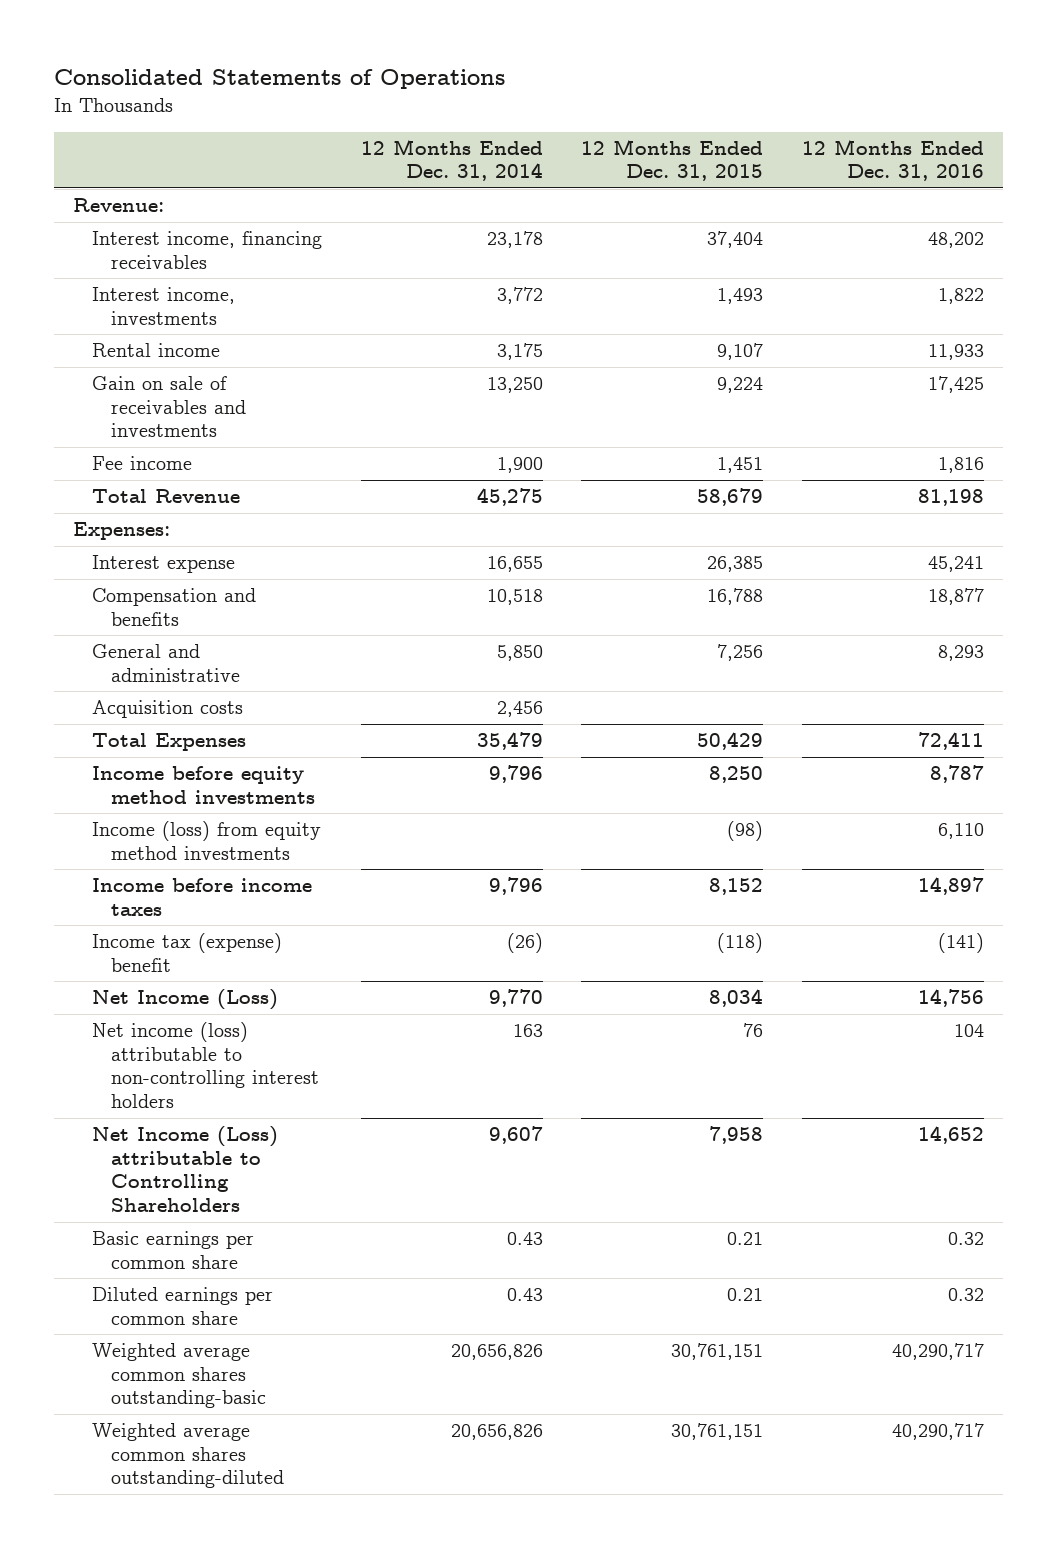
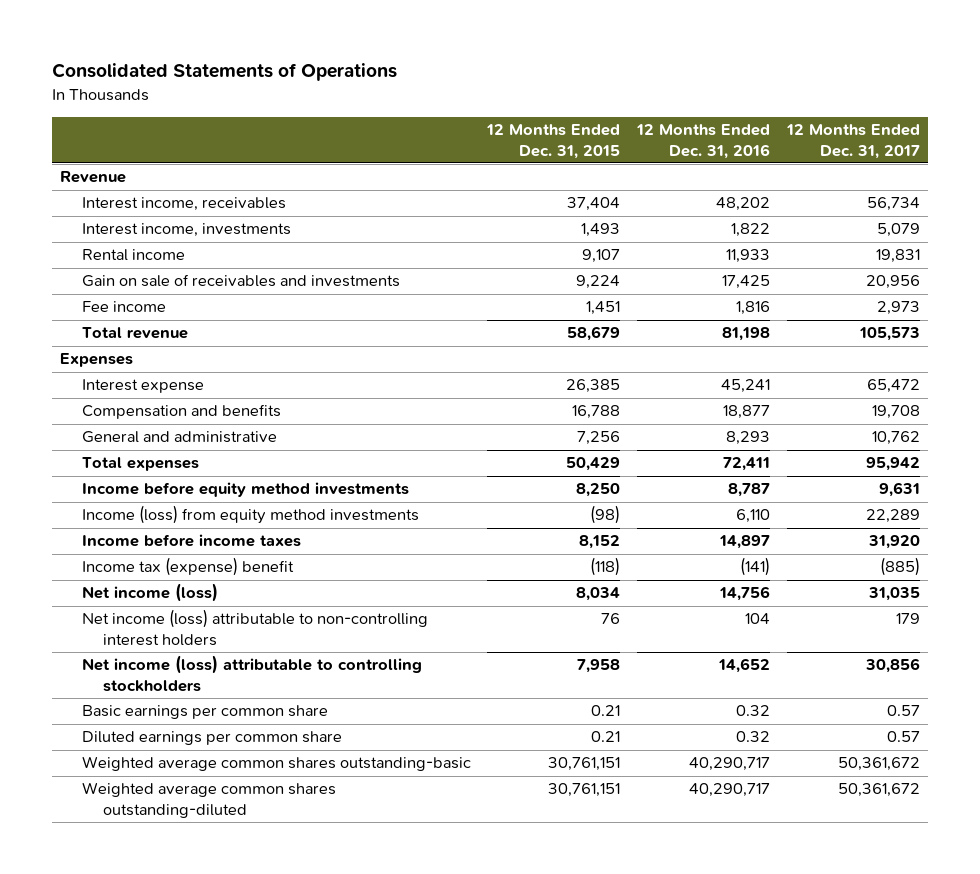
- | 12 Months Ended Dec. 31, 2014 | 12 Months Ended Dec. 31, 2015 | 12 Months Ended Dec. 31, 2016
+ | 12 Months Ended Dec. 31, 2015 | 12 Months Ended Dec. 31, 2016 | 12 Months Ended Dec. 31, 2017
- Revenue:
- Interest income, financing receivables | 23,178 | 37,404 | 48,202
+ Revenue
+ Interest income, receivables | 37,404 | 48,202 | 56,734
- Total Revenue | 45,275 | 58,679 | 81,198
- Expenses:
+ Total revenue | 58,679 | 81,198 | 105,573
+ Expenses
- Acquisition costs | 2,456 | |
- Total Expenses | 35,479 | 50,429 | 72,411
+ Total expenses | 50,429 | 72,411 | 95,942
- Net Income (Loss) | 9,770 | 8,034 | 14,756
+ Net income (loss) | 8,034 | 14,756 | 31,035
- Net Income (Loss) attributable to Controlling Shareholders | 9,607 | 7,958 | 14,652
+ Net income (loss) attributable to controlling stockholders | 7,958 | 14,652 | 30,856

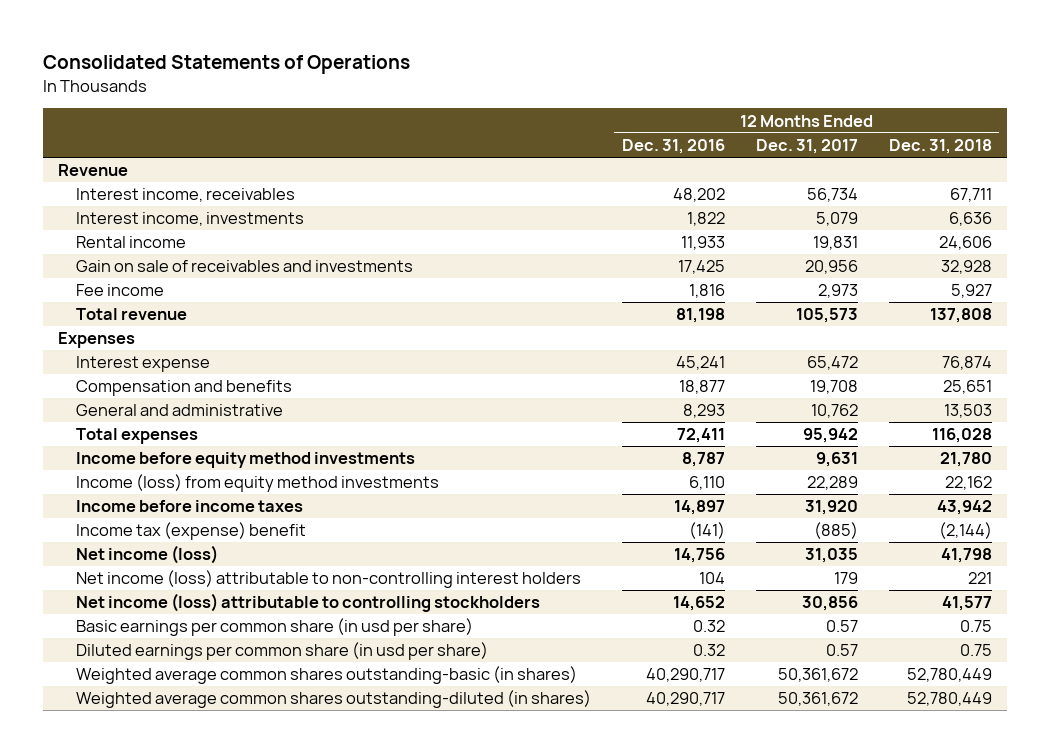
- | 12 Months Ended Dec. 31, 2015 | 12 Months Ended Dec. 31, 2016 | 12 Months Ended Dec. 31, 2017
+ | 12 Months Ended Dec. 31, 2016 | 12 Months Ended Dec. 31, 2017 | 12 Months Ended Dec. 31, 2018
- Basic earnings per common share | 0.21 | 0.32 | 0.57
- Diluted earnings per common share | 0.21 | 0.32 | 0.57
- Weighted average common shares outstanding-basic | 30,761,151 | 40,290,717 | 50,361,672
- Weighted average common shares outstanding-diluted | 30,761,151 | 40,290,717 | 50,361,672
+ Basic earnings per common share (in usd per share) | 0.32 | 0.57 | 0.75
+ Diluted earnings per common share (in usd per share) | 0.32 | 0.57 | 0.75
+ Weighted average common shares outstanding-basic (in shares) | 40,290,717 | 50,361,672 | 52,780,449
+ Weighted average common shares outstanding-diluted (in shares) | 40,290,717 | 50,361,672 | 52,780,449

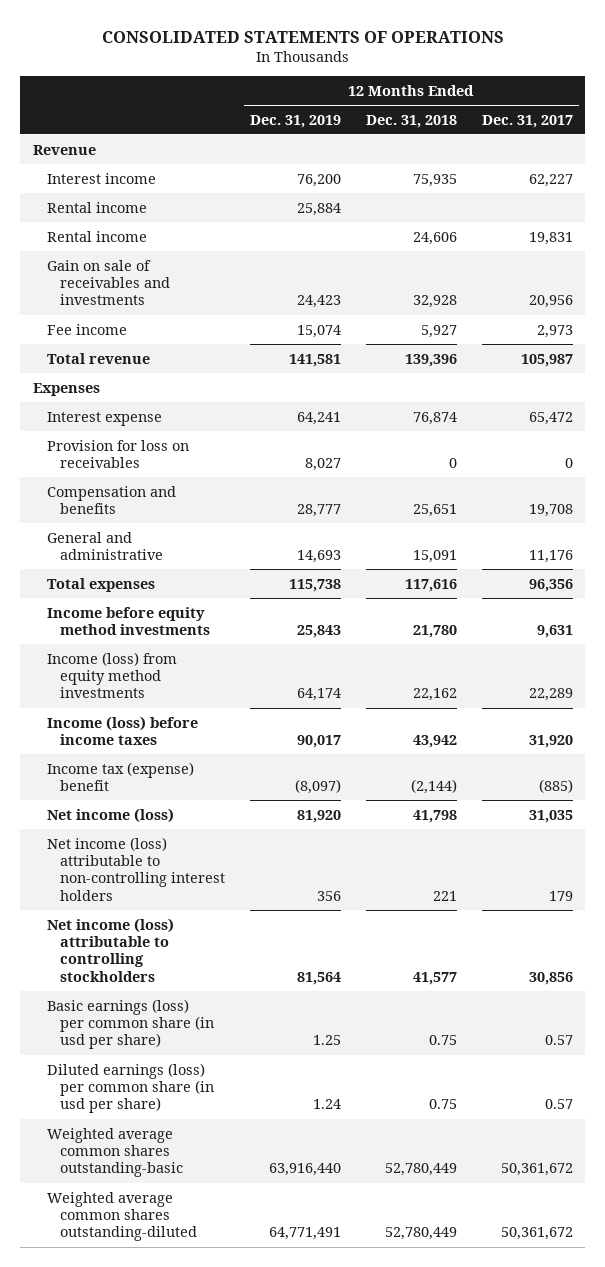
- Consolidated Statements of Operations
+ CONSOLIDATED STATEMENTS OF OPERATIONS
- | 12 Months Ended Dec. 31, 2016 | 12 Months Ended Dec. 31, 2017 | 12 Months Ended Dec. 31, 2018
+ | 12 Months Ended Dec. 31, 2019 | 12 Months Ended Dec. 31, 2018 | 12 Months Ended Dec. 31, 2017
- Interest income, receivables | 48,202 | 56,734 | 67,711
- Interest income, investments | 1,822 | 5,079 | 6,636
+ Interest income | 76,200 | 75,935 | 62,227
+ Rental income | 25,884 | |
- Total revenue | 81,198 | 105,573 | 137,808
+ Total revenue | 141,581 | 139,396 | 105,987
+ Provision for loss on receivables | 8,027 | 0 | 0
- General and administrative | 8,293 | 10,762 | 13,503
- Total expenses | 72,411 | 95,942 | 116,028
+ General and administrative | 14,693 | 15,091 | 11,176
+ Total expenses | 115,738 | 117,616 | 96,356
- Income before income taxes | 14,897 | 31,920 | 43,942
+ Income (loss) before income taxes | 90,017 | 43,942 | 31,920
- Basic earnings per common share (in usd per share) | 0.32 | 0.57 | 0.75
- Diluted earnings per common share (in usd per share) | 0.32 | 0.57 | 0.75
- Weighted average common shares outstanding-basic (in shares) | 40,290,717 | 50,361,672 | 52,780,449
- Weighted average common shares outstanding-diluted (in shares) | 40,290,717 | 50,361,672 | 52,780,449
+ Basic earnings (loss) per common share (in usd per share) | 1.25 | 0.75 | 0.57
+ Diluted earnings (loss) per common share (in usd per share) | 1.24 | 0.75 | 0.57
+ Weighted average common shares outstanding-basic | 63,916,440 | 52,780,449 | 50,361,672
+ Weighted average common shares outstanding-diluted | 64,771,491 | 52,780,449 | 50,361,672

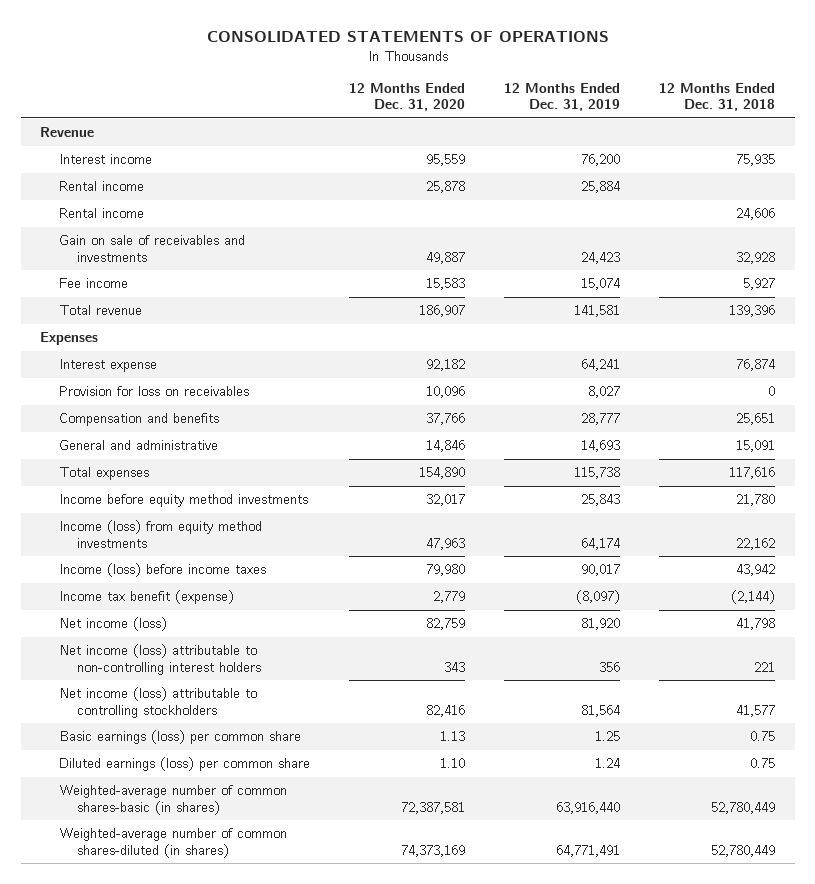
- | 12 Months Ended Dec. 31, 2019 | 12 Months Ended Dec. 31, 2018 | 12 Months Ended Dec. 31, 2017
+ | 12 Months Ended Dec. 31, 2020 | 12 Months Ended Dec. 31, 2019 | 12 Months Ended Dec. 31, 2018
- Income tax (expense) benefit | (8,097) | (2,144) | (885)
+ Income tax benefit (expense) | 2,779 | (8,097) | (2,144)
- Basic earnings (loss) per common share (in usd per share) | 1.25 | 0.75 | 0.57
- Diluted earnings (loss) per common share (in usd per share) | 1.24 | 0.75 | 0.57
- Weighted average common shares outstanding-basic | 63,916,440 | 52,780,449 | 50,361,672
- Weighted average common shares outstanding-diluted | 64,771,491 | 52,780,449 | 50,361,672
+ Basic earnings (loss) per common share | 1.13 | 1.25 | 0.75
+ Diluted earnings (loss) per common share | 1.10 | 1.24 | 0.75
+ Weighted-average number of common shares-basic (in shares) | 72,387,581 | 63,916,440 | 52,780,449
+ Weighted-average number of common shares-diluted (in shares) | 74,373,169 | 64,771,491 | 52,780,449

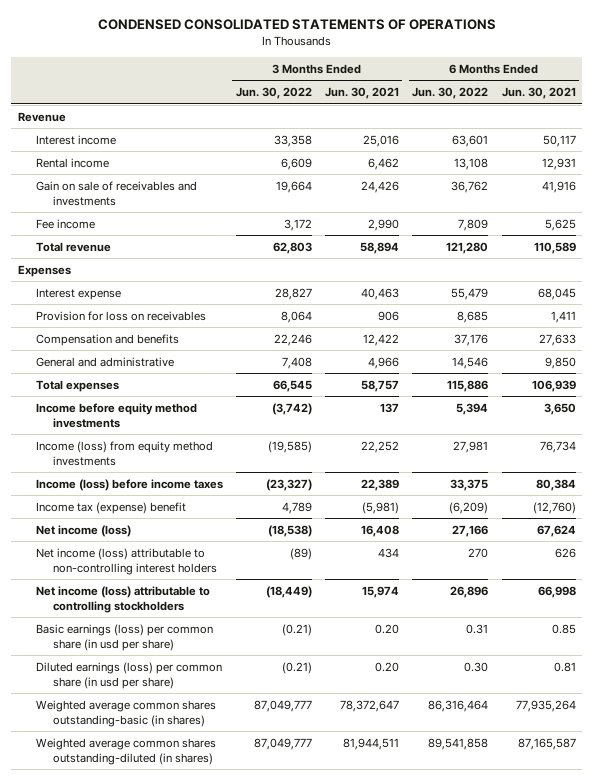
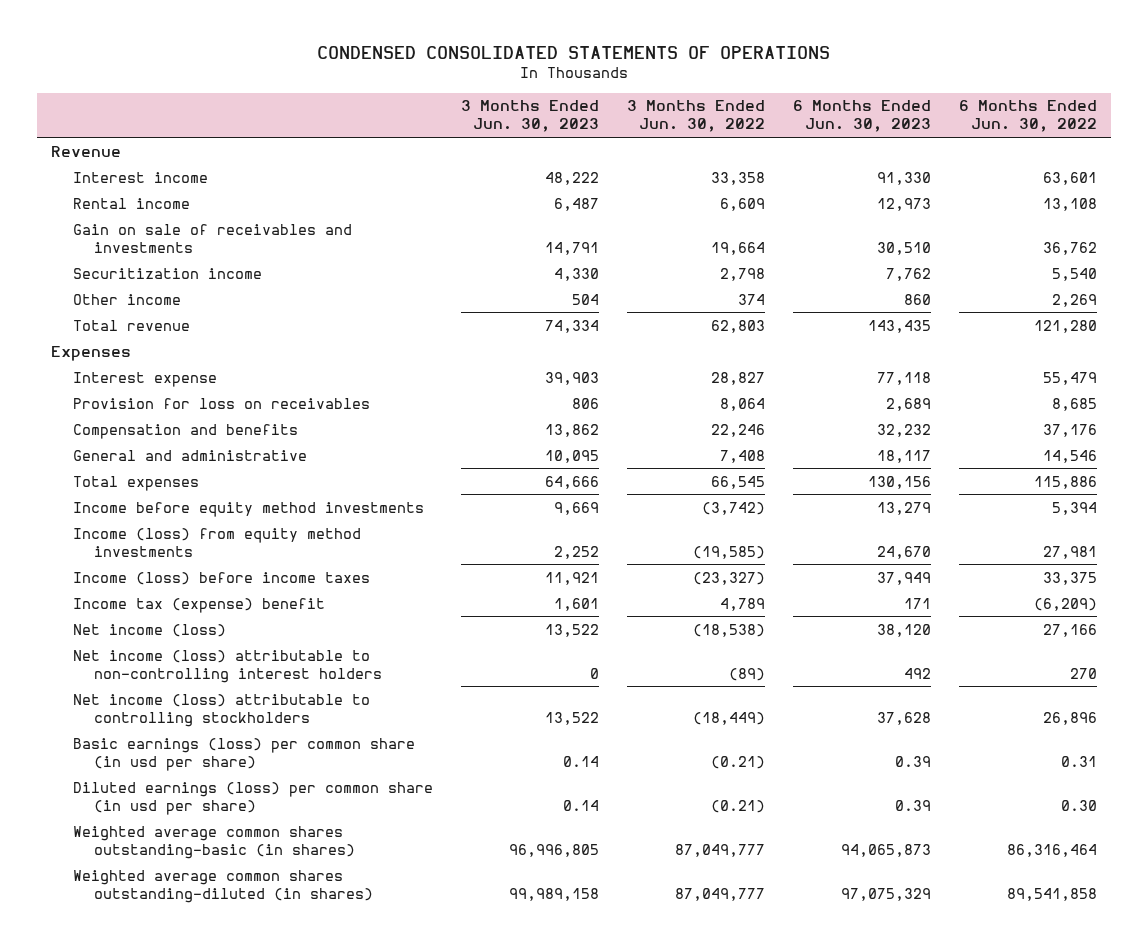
- | 3 Months Ended Jun. 30, 2022 | 3 Months Ended Jun. 30, 2021 | 6 Months Ended Jun. 30, 2022 | 6 Months Ended Jun. 30, 2021
+ | 3 Months Ended Jun. 30, 2023 | 3 Months Ended Jun. 30, 2022 | 6 Months Ended Jun. 30, 2023 | 6 Months Ended Jun. 30, 2022
- Fee income | 3,172 | 2,990 | 7,809 | 5,625
+ Securitization income | 4,330 | 2,798 | 7,762 | 5,540
+ Other income | 504 | 374 | 860 | 2,269

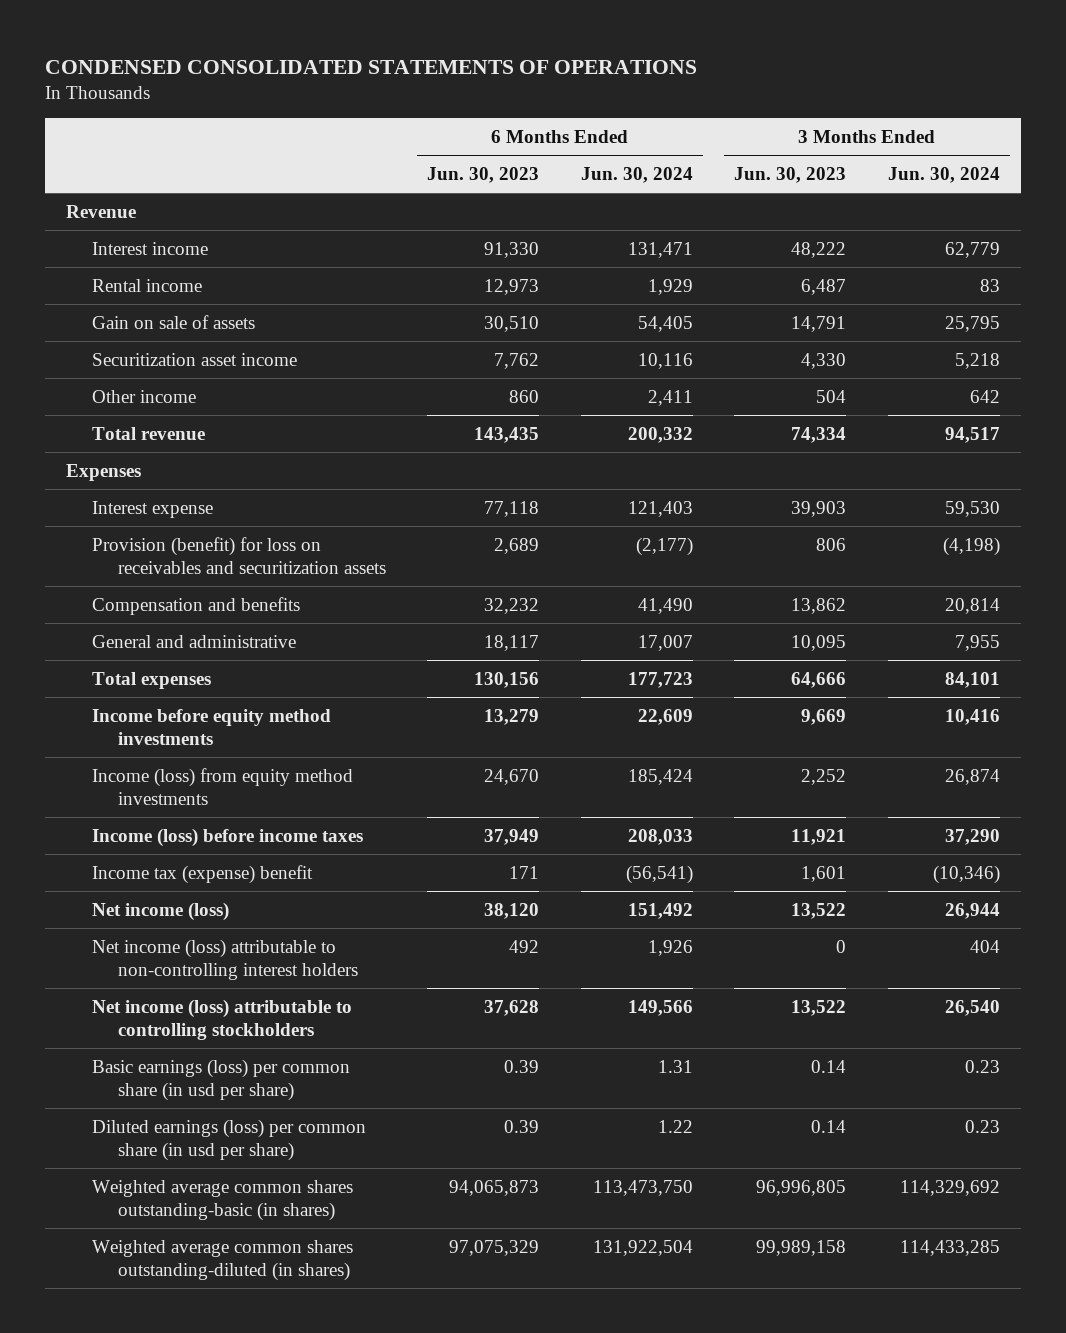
- | 3 Months Ended Jun. 30, 2023 | 3 Months Ended Jun. 30, 2022 | 6 Months Ended Jun. 30, 2023 | 6 Months Ended Jun. 30, 2022
+ | 6 Months Ended Jun. 30, 2023 | 6 Months Ended Jun. 30, 2024 | 3 Months Ended Jun. 30, 2023 | 3 Months Ended Jun. 30, 2024
- Gain on sale of receivables and investments | 14,791 | 19,664 | 30,510 | 36,762
- Securitization income | 4,330 | 2,798 | 7,762 | 5,540
+ Gain on sale of assets | 30,510 | 54,405 | 14,791 | 25,795
+ Securitization asset income | 7,762 | 10,116 | 4,330 | 5,218
- Provision for loss on receivables | 806 | 8,064 | 2,689 | 8,685
+ Provision (benefit) for loss on receivables and securitization assets | 2,689 | (2,177) | 806 | (4,198)

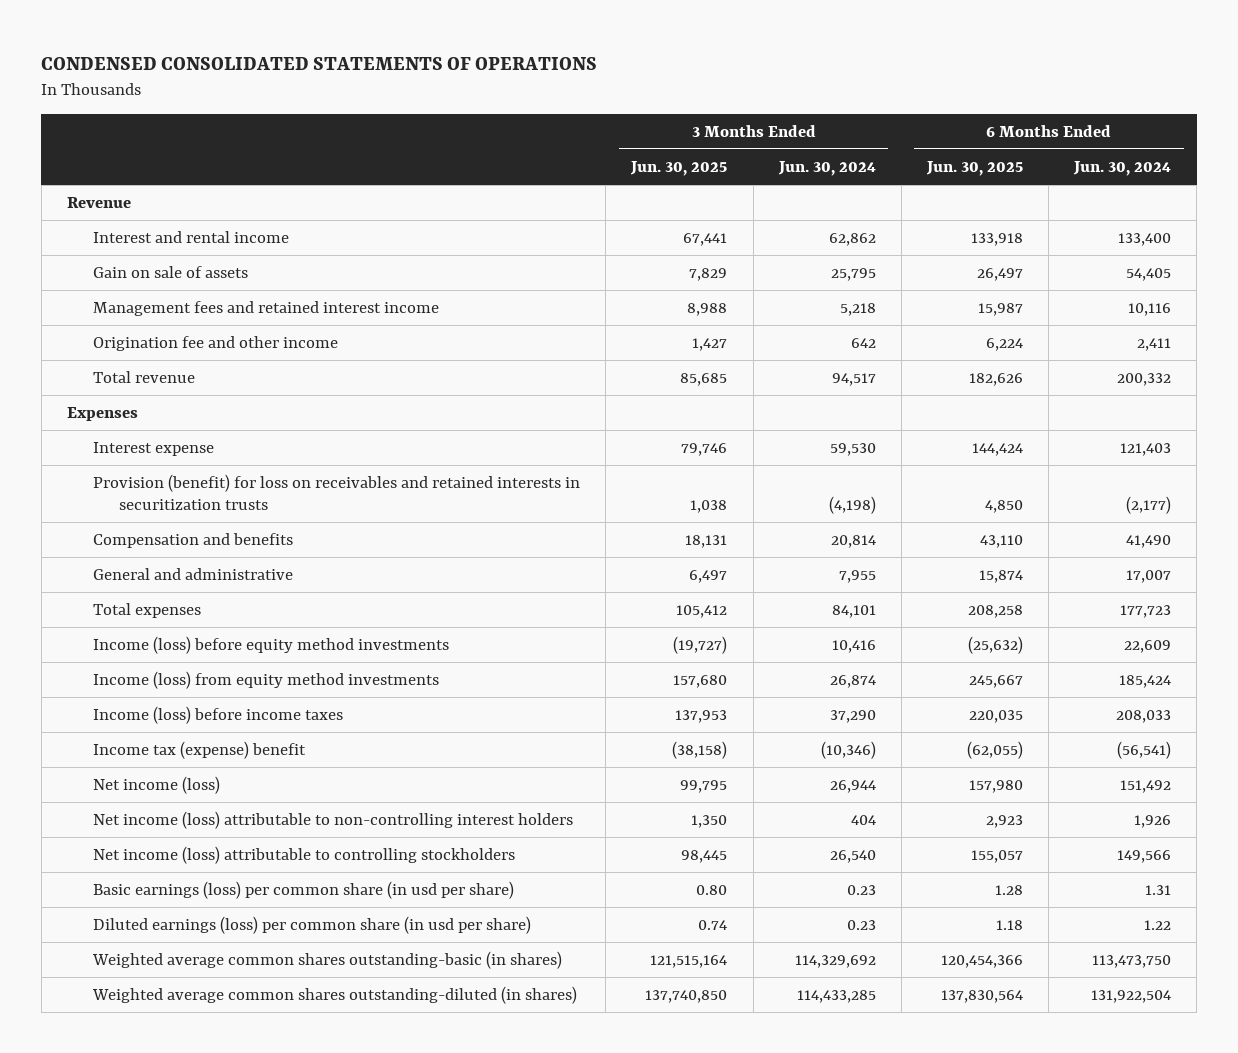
- | 6 Months Ended Jun. 30, 2023 | 6 Months Ended Jun. 30, 2024 | 3 Months Ended Jun. 30, 2023 | 3 Months Ended Jun. 30, 2024
+ | 3 Months Ended Jun. 30, 2025 | 3 Months Ended Jun. 30, 2024 | 6 Months Ended Jun. 30, 2025 | 6 Months Ended Jun. 30, 2024
- Interest income | 91,330 | 131,471 | 48,222 | 62,779
- Rental income | 12,973 | 1,929 | 6,487 | 83
+ Interest and rental income | 67,441 | 62,862 | 133,918 | 133,400
- Securitization asset income | 7,762 | 10,116 | 4,330 | 5,218
- Other income | 860 | 2,411 | 504 | 642
+ Management fees and retained interest income | 8,988 | 5,218 | 15,987 | 10,116
+ Origination fee and other income | 1,427 | 642 | 6,224 | 2,411
- Provision (benefit) for loss on receivables and securitization assets | 2,689 | (2,177) | 806 | (4,198)
+ Provision (benefit) for loss on receivables and retained interests in securitization trusts | 1,038 | (4,198) | 4,850 | (2,177)
- Income before equity method investments | 13,279 | 22,609 | 9,669 | 10,416
+ Income (loss) before equity method investments | (19,727) | 10,416 | (25,632) | 22,609

